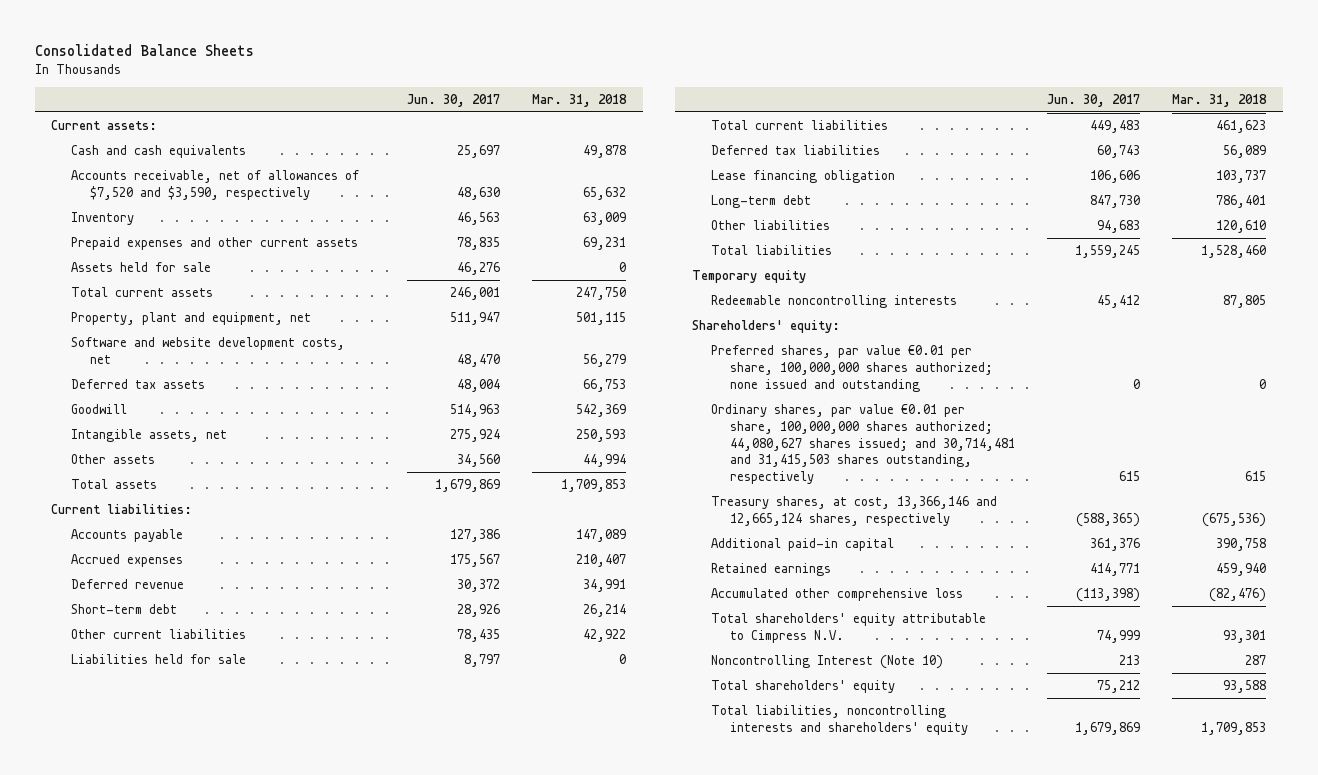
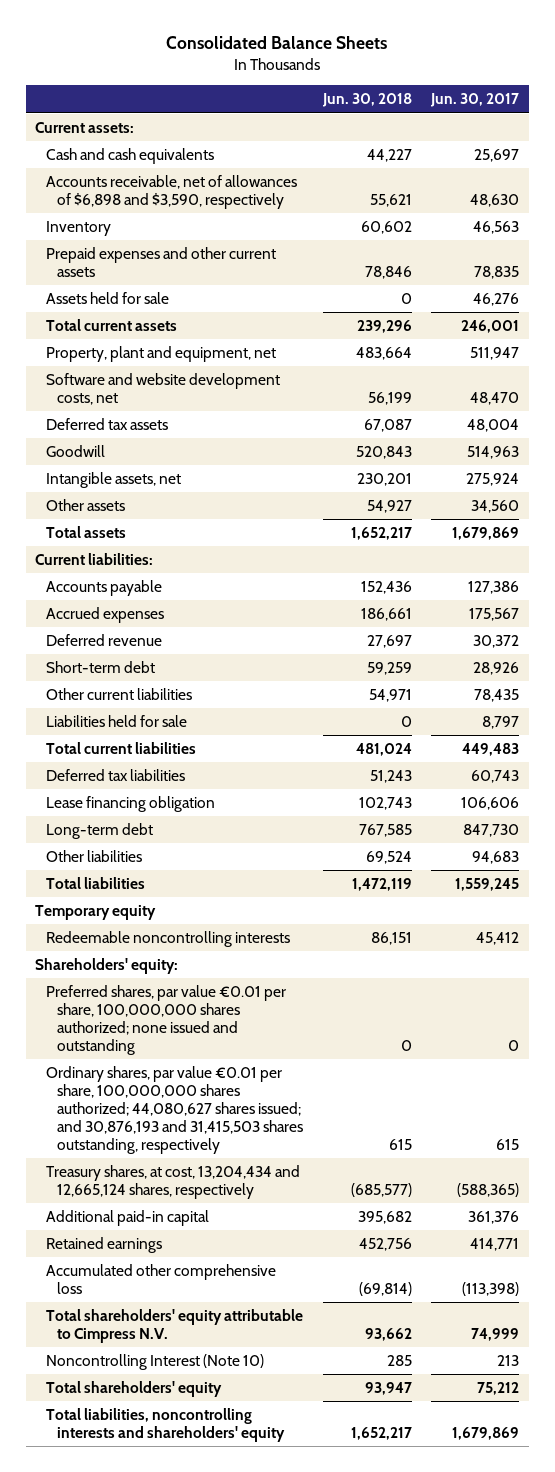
- | Jun. 30, 2017 | Mar. 31, 2018
+ | Jun. 30, 2018 | Jun. 30, 2017
- Accounts receivable, net of allowances of $7,520 and $3,590, respectively | 48,630 | 65,632
+ Accounts receivable, net of allowances of $6,898 and $3,590, respectively | 55,621 | 48,630
- Ordinary shares, par value €0.01 per share, 100,000,000 shares authorized; 44,080,627 shares issued; and 30,714,481 and 31,415,503 shares outstanding, respectively | 615 | 615
- Treasury shares, at cost, 13,366,146 and 12,665,124 shares, respectively | (588,365) | (675,536)
+ Ordinary shares, par value €0.01 per share, 100,000,000 shares authorized; 44,080,627 shares issued; and 30,876,193 and 31,415,503 shares outstanding, respectively | 615 | 615
+ Treasury shares, at cost, 13,204,434 and 12,665,124 shares, respectively | (685,577) | (588,365)

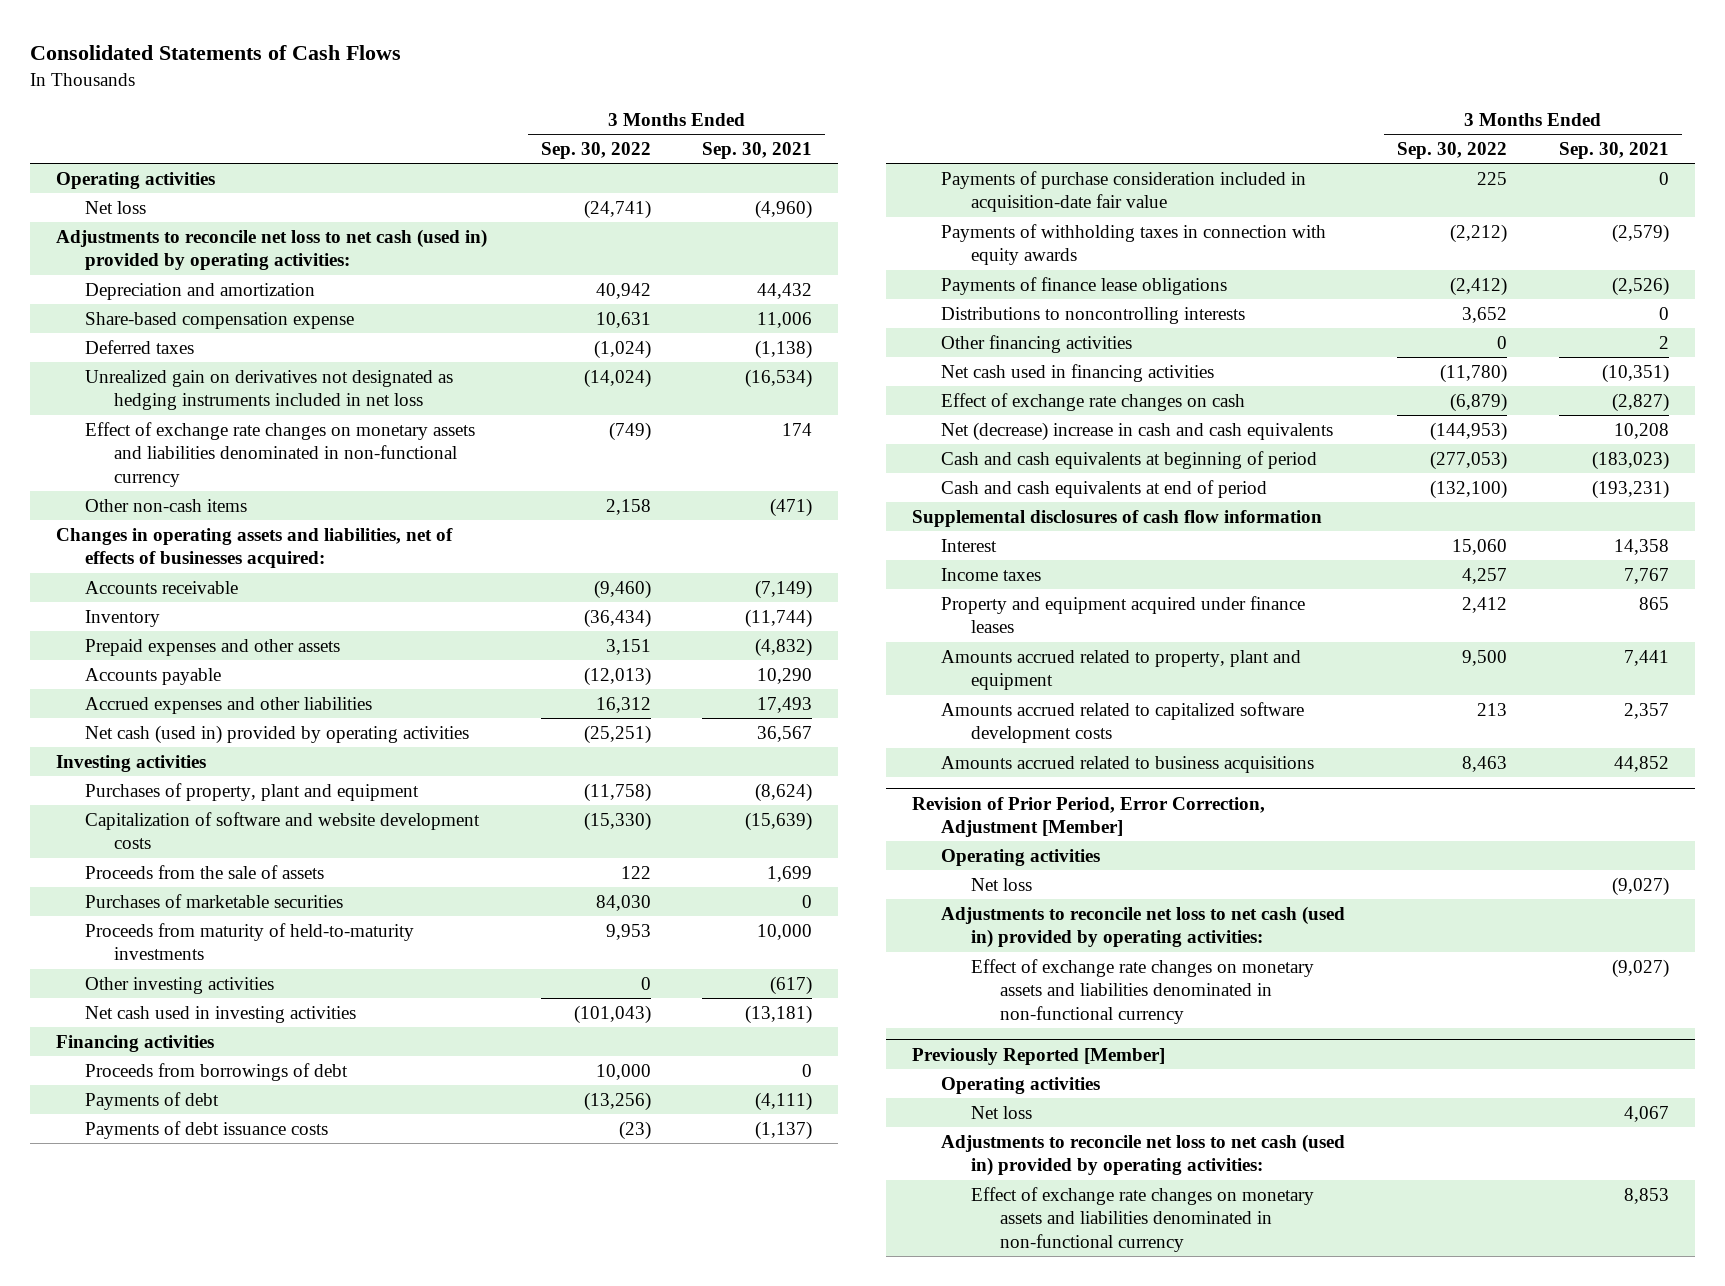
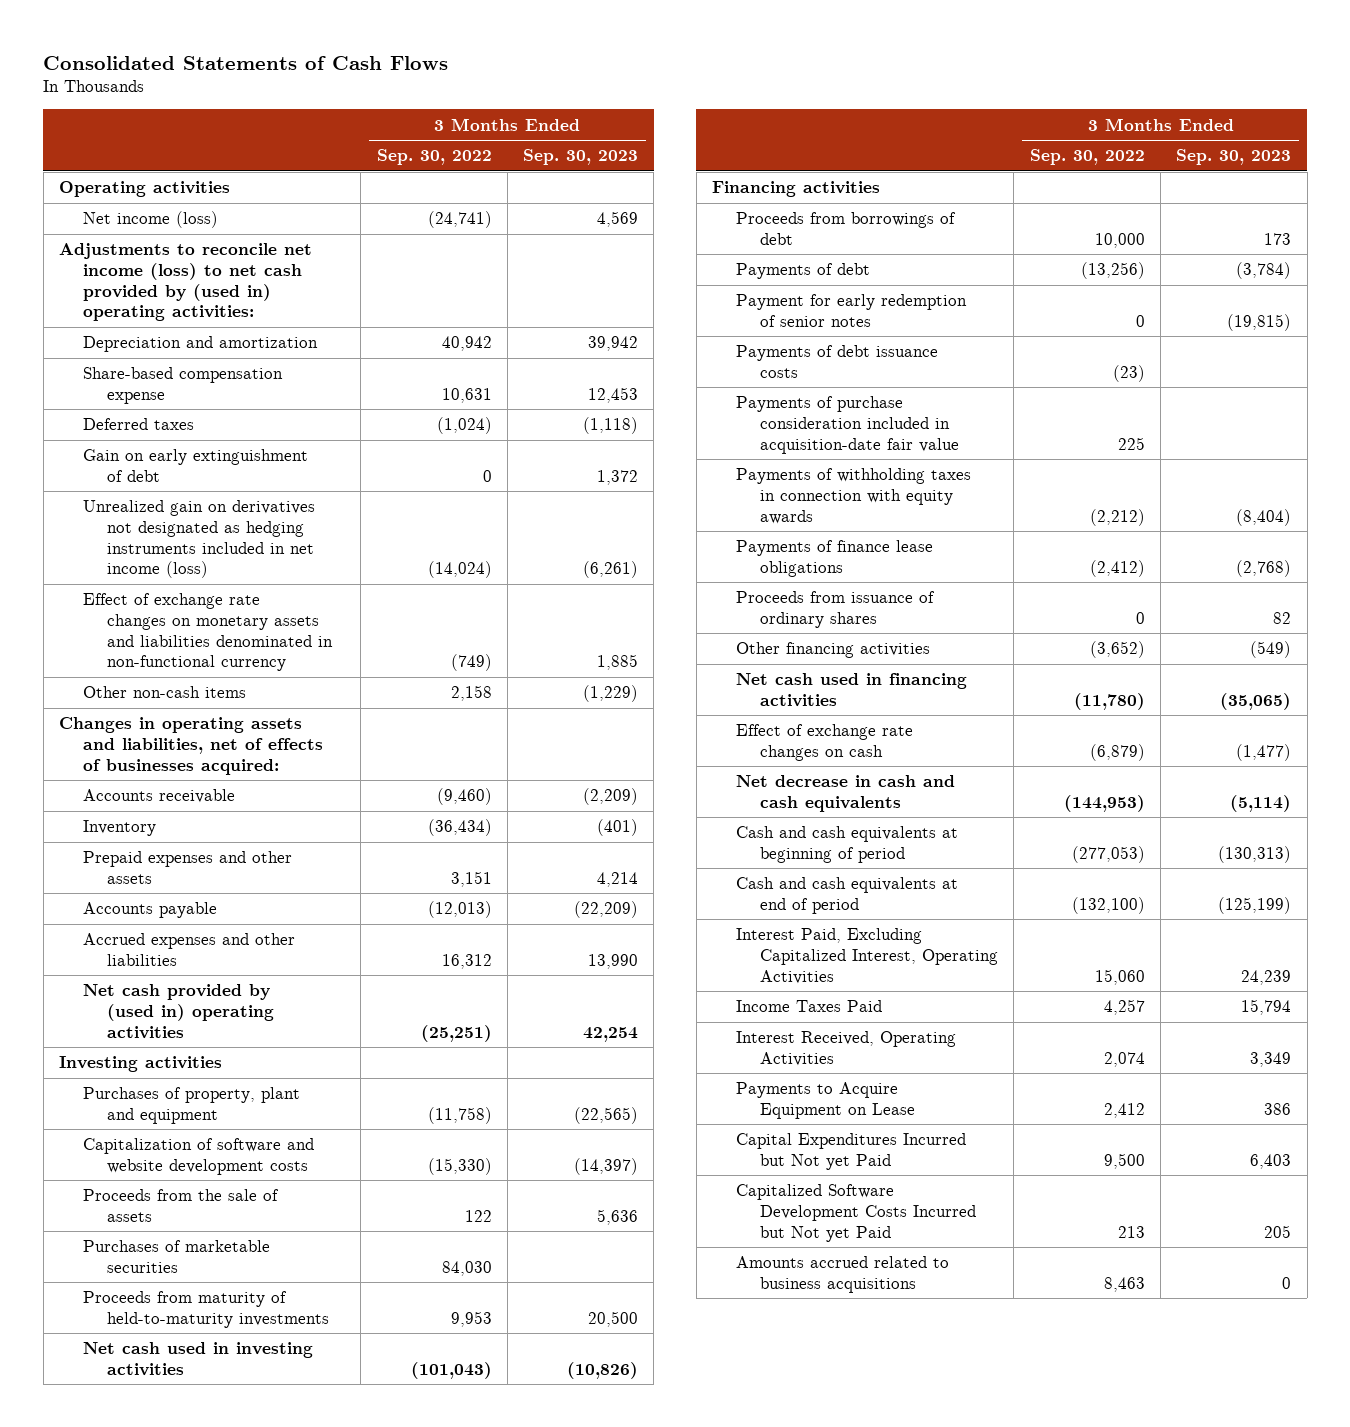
- | 3 Months Ended Sep. 30, 2022 | 3 Months Ended Sep. 30, 2021
+ | 3 Months Ended Sep. 30, 2022 | 3 Months Ended Sep. 30, 2023
- Net loss | (24,741) | (4,960)
- Adjustments to reconcile net loss to net cash (used in) provided by operating activities:
+ Net income (loss) | (24,741) | 4,569
+ Adjustments to reconcile net income (loss) to net cash provided by (used in) operating activities:
- Unrealized gain on derivatives not designated as hedging instruments included in net loss | (14,024) | (16,534)
+ Gain on early extinguishment of debt | 0 | 1,372
+ Unrealized gain on derivatives not designated as hedging instruments included in net income (loss) | (14,024) | (6,261)
- Net cash (used in) provided by operating activities | (25,251) | 36,567
+ Net cash provided by (used in) operating activities | (25,251) | 42,254
- Other investing activities | 0 | (617)
+ Payment for early redemption of senior notes | 0 | (19,815)
- Distributions to noncontrolling interests | 3,652 | 0
- Other financing activities | 0 | 2
+ Proceeds from issuance of ordinary shares | 0 | 82
+ Other financing activities | (3,652) | (549)
- Net (decrease) increase in cash and cash equivalents | (144,953) | 10,208
+ Net decrease in cash and cash equivalents | (144,953) | (5,114)
- Supplemental disclosures of cash flow information
- Interest | 15,060 | 14,358
- Income taxes | 4,257 | 7,767
- Property and equipment acquired under finance leases | 2,412 | 865
- Amounts accrued related to property, plant and equipment | 9,500 | 7,441
- Amounts accrued related to capitalized software development costs | 213 | 2,357
+ Interest Paid, Excluding Capitalized Interest, Operating Activities | 15,060 | 24,239
+ Income Taxes Paid | 4,257 | 15,794
+ Interest Received, Operating Activities | 2,074 | 3,349
+ Payments to Acquire Equipment on Lease | 2,412 | 386
+ Capital Expenditures Incurred but Not yet Paid | 9,500 | 6,403
+ Capitalized Software Development Costs Incurred but Not yet Paid | 213 | 205
- Revision of Prior Period, Error Correction, Adjustment [Member]
- Operating activities
- Net loss | | (9,027)
- Adjustments to reconcile net loss to net cash (used in) provided by operating activities:
- Effect of exchange rate changes on monetary assets and liabilities denominated in non-functional currency | | (9,027)
- Previously Reported [Member]
- Operating activities
- Net loss | | 4,067
- Adjustments to reconcile net loss to net cash (used in) provided by operating activities:
- Effect of exchange rate changes on monetary assets and liabilities denominated in non-functional currency | | 8,853

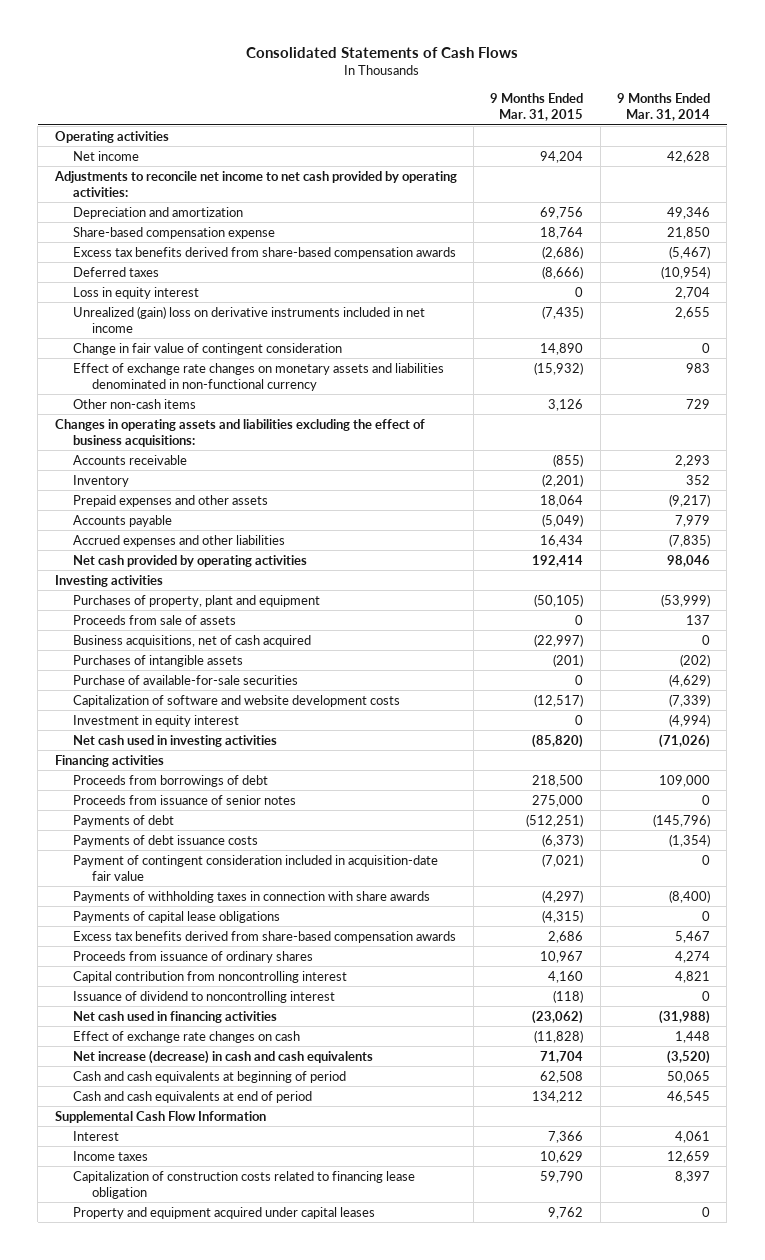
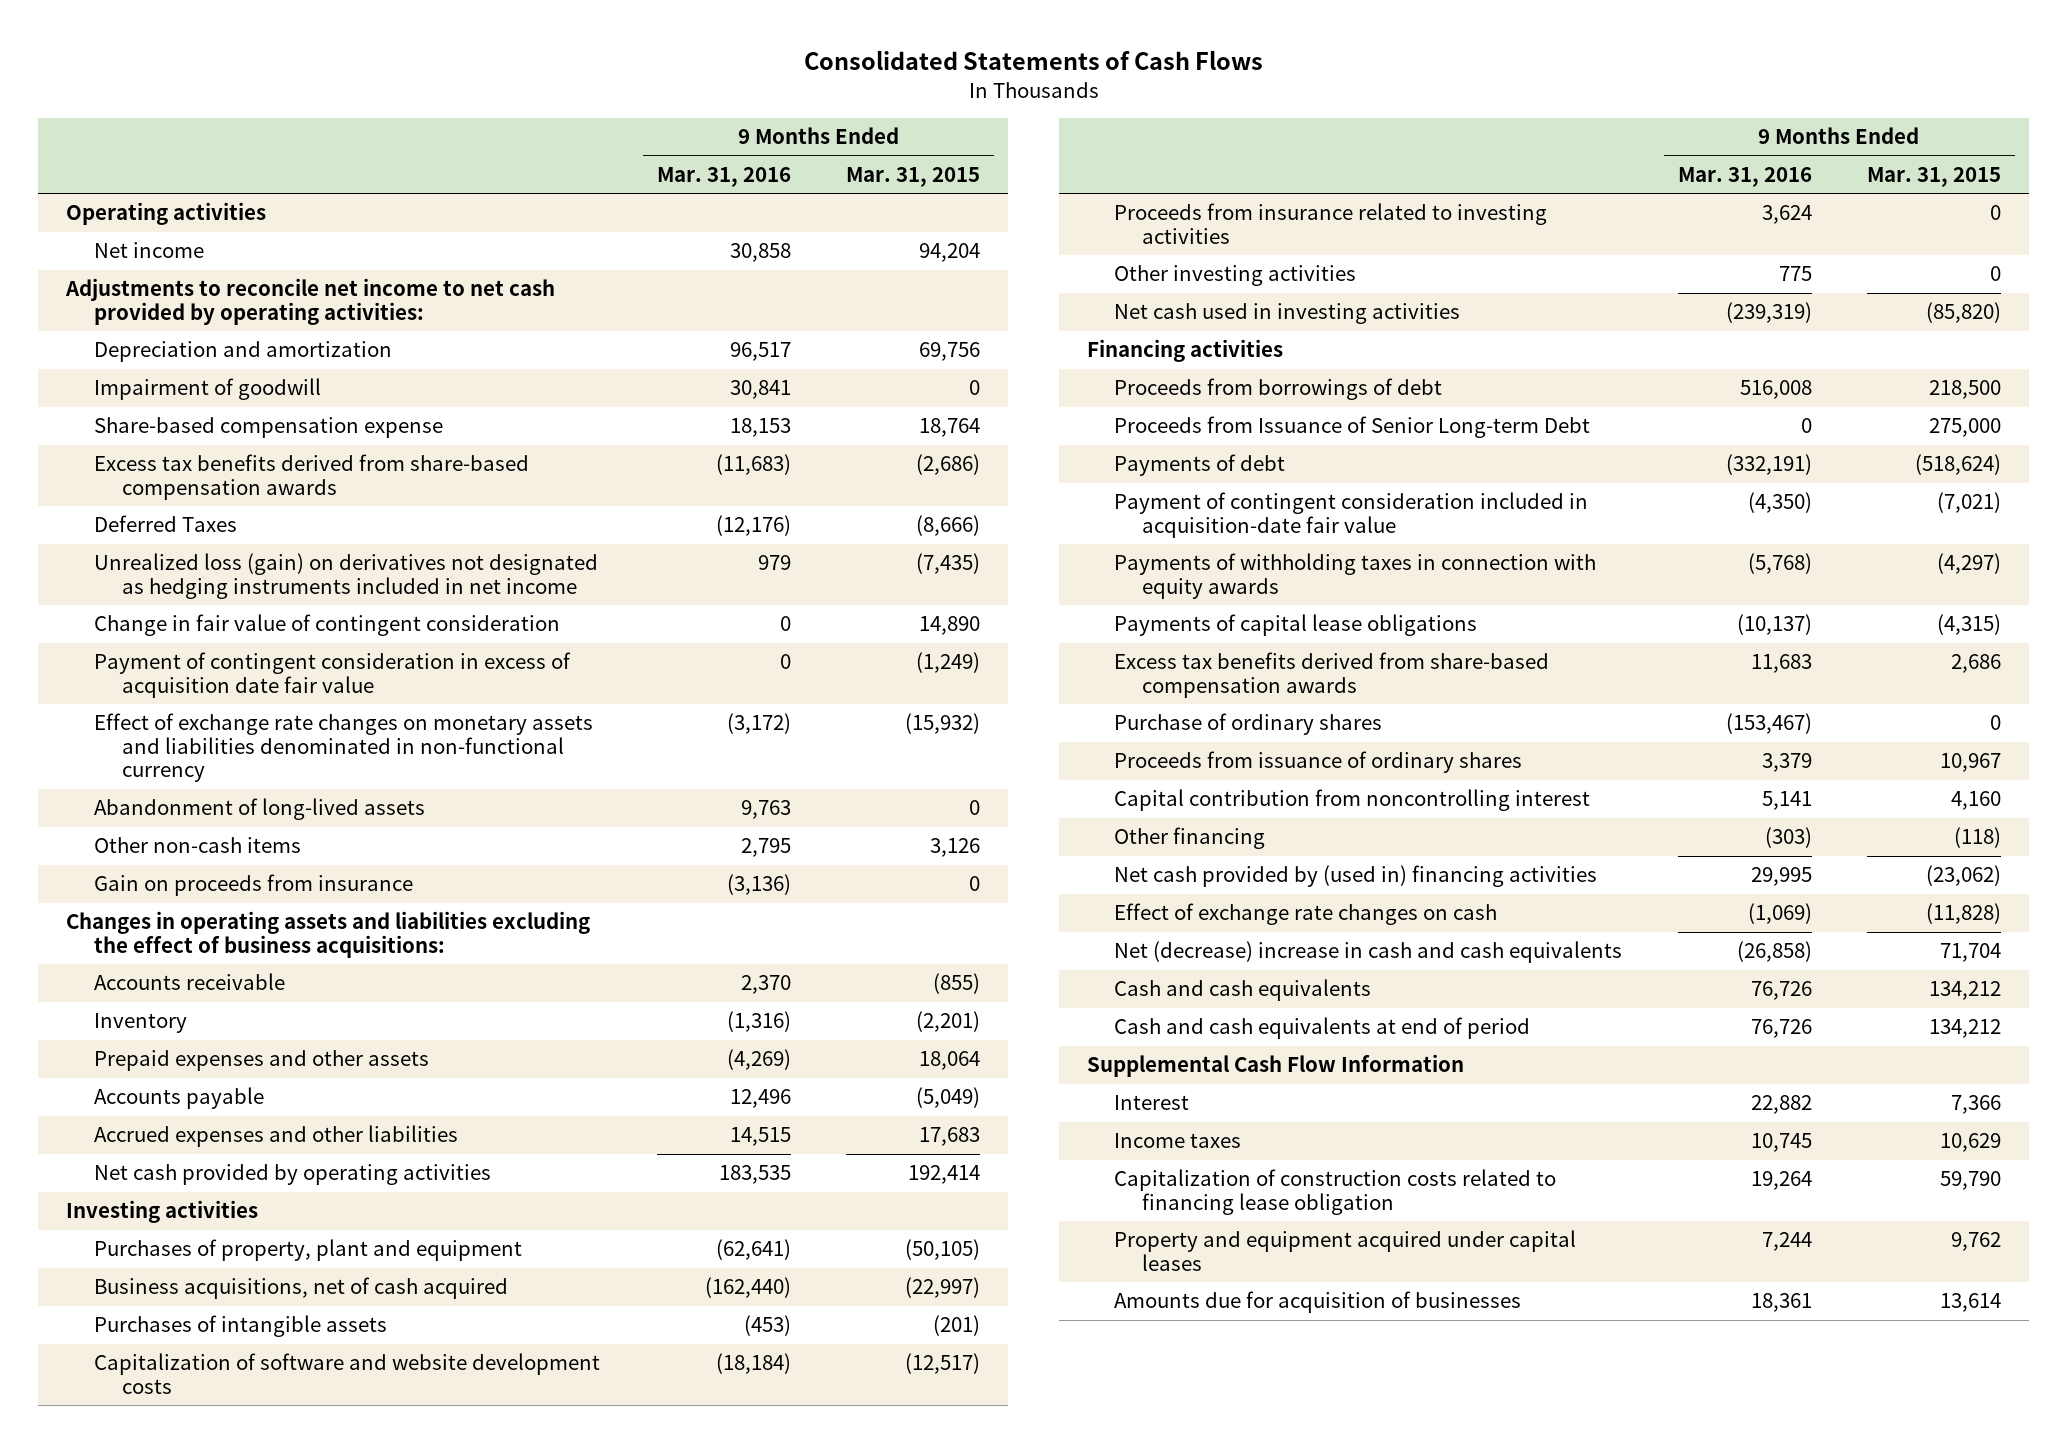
- | 9 Months Ended Mar. 31, 2015 | 9 Months Ended Mar. 31, 2014
+ | 9 Months Ended Mar. 31, 2016 | 9 Months Ended Mar. 31, 2015
+ Impairment of goodwill | 30,841 | 0
- Deferred taxes | (8,666) | (10,954)
- Loss in equity interest | 0 | 2,704
- Unrealized (gain) loss on derivative instruments included in net income | (7,435) | 2,655
+ Deferred Taxes | (12,176) | (8,666)
+ Unrealized loss (gain) on derivatives not designated as hedging instruments included in net income | 979 | (7,435)
+ Payment of contingent consideration in excess of acquisition date fair value | 0 | (1,249)
+ Abandonment of long-lived assets | 9,763 | 0
+ Gain on proceeds from insurance | (3,136) | 0
- Accrued expenses and other liabilities | 16,434 | (7,835)
+ Accrued expenses and other liabilities | 14,515 | 17,683
- Proceeds from sale of assets | 0 | 137
- Purchase of available-for-sale securities | 0 | (4,629)
- Investment in equity interest | 0 | (4,994)
+ Proceeds from insurance related to investing activities | 3,624 | 0
+ Other investing activities | 775 | 0
- Proceeds from issuance of senior notes | 275,000 | 0
- Payments of debt | (512,251) | (145,796)
- Payments of debt issuance costs | (6,373) | (1,354)
+ Proceeds from Issuance of Senior Long-term Debt | 0 | 275,000
+ Payments of debt | (332,191) | (518,624)
- Payments of withholding taxes in connection with share awards | (4,297) | (8,400)
+ Payments of withholding taxes in connection with equity awards | (5,768) | (4,297)
+ Purchase of ordinary shares | (153,467) | 0
- Issuance of dividend to noncontrolling interest | (118) | 0
- Net cash used in financing activities | (23,062) | (31,988)
+ Other financing | (303) | (118)
+ Net cash provided by (used in) financing activities | 29,995 | (23,062)
- Net increase (decrease) in cash and cash equivalents | 71,704 | (3,520)
- Cash and cash equivalents at beginning of period | 62,508 | 50,065
+ Net (decrease) increase in cash and cash equivalents | (26,858) | 71,704
+ Cash and cash equivalents | 76,726 | 134,212
+ Amounts due for acquisition of businesses | 18,361 | 13,614

